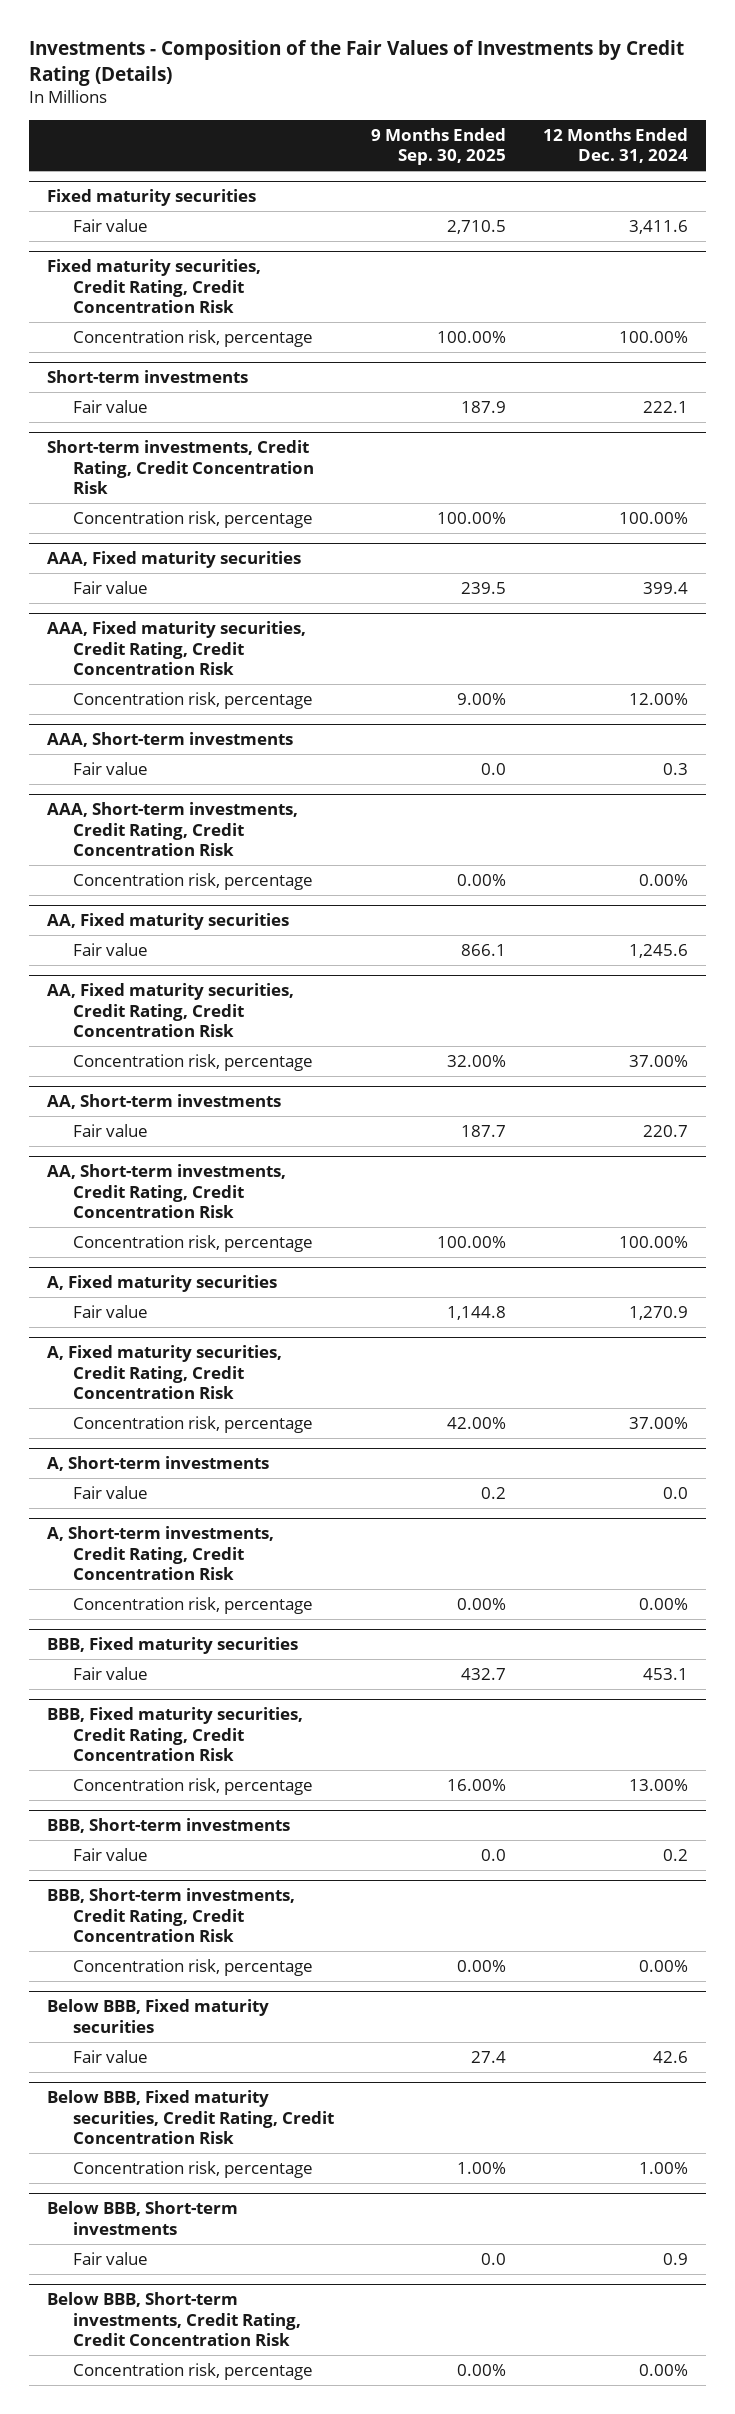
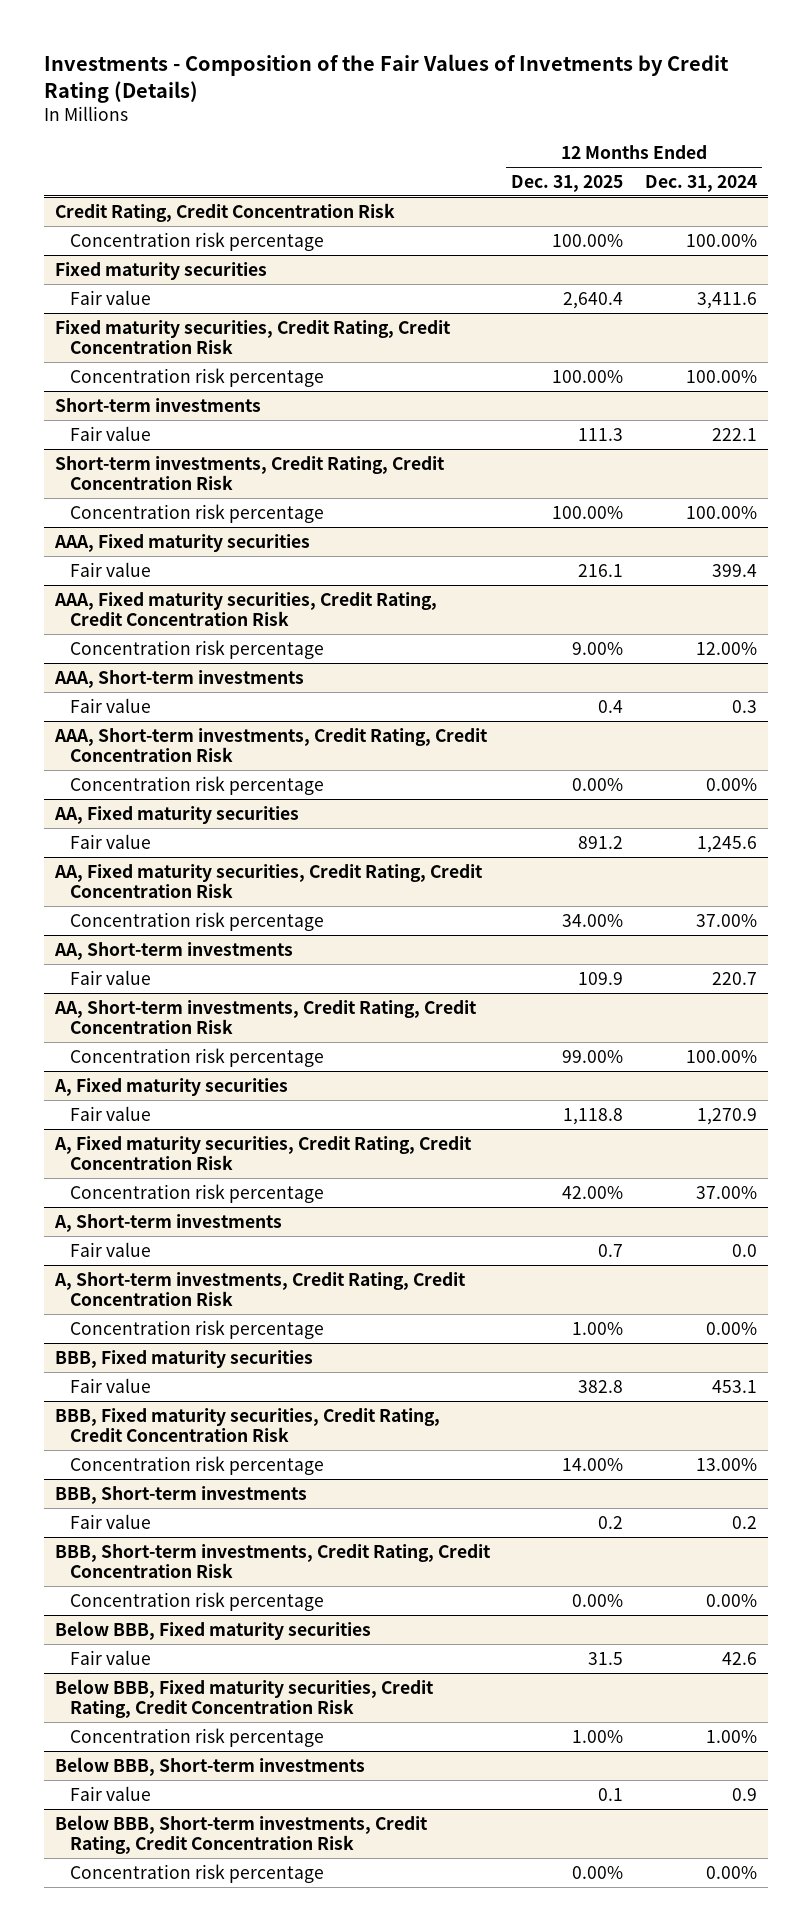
- Investments - Composition of the Fair Values of Investments by Credit Rating (Details)
+ Investments - Composition of the Fair Values of Invetments by Credit Rating (Details)
- | 9 Months Ended Sep. 30, 2025 | 12 Months Ended Dec. 31, 2024
+ | 12 Months Ended Dec. 31, 2025 | 12 Months Ended Dec. 31, 2024
+ Credit Rating, Credit Concentration Risk
+ Concentration risk percentage | 100.00% | 100.00%
@ Fixed maturity securities, Credit Rating, Credit Concentration Risk
- Concentration risk, percentage | 100.00% | 100.00%
+ Concentration risk percentage | 100.00% | 100.00%
@ Short-term investments, Credit Rating, Credit Concentration Risk
- Concentration risk, percentage | 100.00% | 100.00%
+ Concentration risk percentage | 100.00% | 100.00%
@ AAA, Fixed maturity securities, Credit Rating, Credit Concentration Risk
- Concentration risk, percentage | 9.00% | 12.00%
+ Concentration risk percentage | 9.00% | 12.00%
@ AAA, Short-term investments, Credit Rating, Credit Concentration Risk
- Concentration risk, percentage | 0.00% | 0.00%
+ Concentration risk percentage | 0.00% | 0.00%
@ AA, Fixed maturity securities, Credit Rating, Credit Concentration Risk
- Concentration risk, percentage | 32.00% | 37.00%
+ Concentration risk percentage | 34.00% | 37.00%
@ AA, Short-term investments, Credit Rating, Credit Concentration Risk
- Concentration risk, percentage | 100.00% | 100.00%
+ Concentration risk percentage | 99.00% | 100.00%
@ A, Fixed maturity securities, Credit Rating, Credit Concentration Risk
- Concentration risk, percentage | 42.00% | 37.00%
+ Concentration risk percentage | 42.00% | 37.00%
@ A, Short-term investments, Credit Rating, Credit Concentration Risk
- Concentration risk, percentage | 0.00% | 0.00%
+ Concentration risk percentage | 1.00% | 0.00%
@ BBB, Fixed maturity securities, Credit Rating, Credit Concentration Risk
- Concentration risk, percentage | 16.00% | 13.00%
+ Concentration risk percentage | 14.00% | 13.00%
@ BBB, Short-term investments, Credit Rating, Credit Concentration Risk
- Concentration risk, percentage | 0.00% | 0.00%
+ Concentration risk percentage | 0.00% | 0.00%
@ Below BBB, Fixed maturity securities, Credit Rating, Credit Concentration Risk
- Concentration risk, percentage | 1.00% | 1.00%
+ Concentration risk percentage | 1.00% | 1.00%
@ Below BBB, Short-term investments, Credit Rating, Credit Concentration Risk
- Concentration risk, percentage | 0.00% | 0.00%
+ Concentration risk percentage | 0.00% | 0.00%

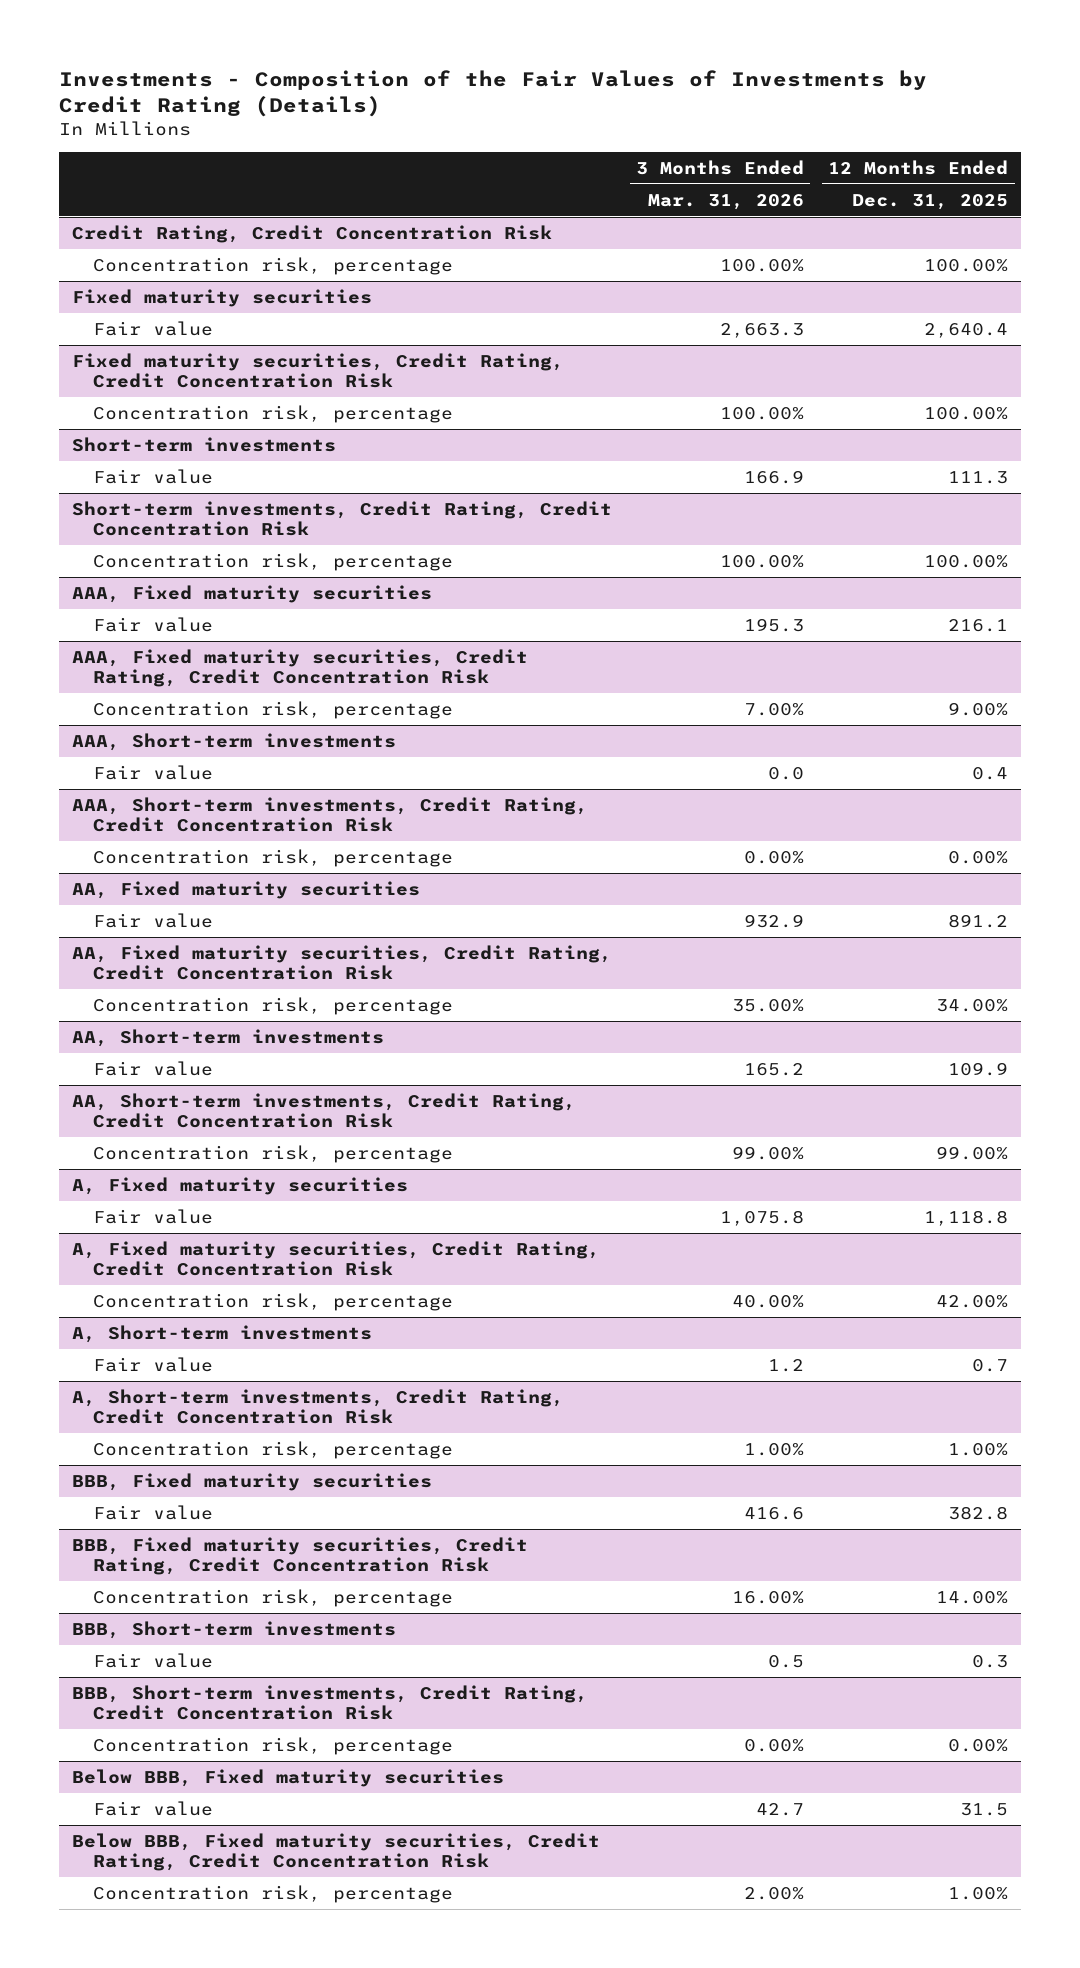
- Investments - Composition of the Fair Values of Invetments by Credit Rating (Details)
+ Investments - Composition of the Fair Values of Investments by Credit Rating (Details)
- | 12 Months Ended Dec. 31, 2025 | 12 Months Ended Dec. 31, 2024
+ | 3 Months Ended Mar. 31, 2026 | 12 Months Ended Dec. 31, 2025
@ Credit Rating, Credit Concentration Risk
- Concentration risk percentage | 100.00% | 100.00%
+ Concentration risk, percentage | 100.00% | 100.00%
@ Fixed maturity securities, Credit Rating, Credit Concentration Risk
- Concentration risk percentage | 100.00% | 100.00%
+ Concentration risk, percentage | 100.00% | 100.00%
@ Short-term investments, Credit Rating, Credit Concentration Risk
- Concentration risk percentage | 100.00% | 100.00%
+ Concentration risk, percentage | 100.00% | 100.00%
@ AAA, Fixed maturity securities, Credit Rating, Credit Concentration Risk
- Concentration risk percentage | 9.00% | 12.00%
+ Concentration risk, percentage | 7.00% | 9.00%
@ AAA, Short-term investments, Credit Rating, Credit Concentration Risk
- Concentration risk percentage | 0.00% | 0.00%
+ Concentration risk, percentage | 0.00% | 0.00%
@ AA, Fixed maturity securities, Credit Rating, Credit Concentration Risk
- Concentration risk percentage | 34.00% | 37.00%
+ Concentration risk, percentage | 35.00% | 34.00%
@ AA, Short-term investments, Credit Rating, Credit Concentration Risk
- Concentration risk percentage | 99.00% | 100.00%
+ Concentration risk, percentage | 99.00% | 99.00%
@ A, Fixed maturity securities, Credit Rating, Credit Concentration Risk
- Concentration risk percentage | 42.00% | 37.00%
+ Concentration risk, percentage | 40.00% | 42.00%
@ A, Short-term investments, Credit Rating, Credit Concentration Risk
- Concentration risk percentage | 1.00% | 0.00%
+ Concentration risk, percentage | 1.00% | 1.00%
@ BBB, Fixed maturity securities, Credit Rating, Credit Concentration Risk
- Concentration risk percentage | 14.00% | 13.00%
+ Concentration risk, percentage | 16.00% | 14.00%
@ BBB, Short-term investments
- Fair value | 0.2 | 0.2
+ Fair value | 0.5 | 0.3
@ BBB, Short-term investments, Credit Rating, Credit Concentration Risk
- Concentration risk percentage | 0.00% | 0.00%
+ Concentration risk, percentage | 0.00% | 0.00%
@ Below BBB, Fixed maturity securities, Credit Rating, Credit Concentration Risk
- Concentration risk percentage | 1.00% | 1.00%
- Below BBB, Short-term investments
- Fair value | 0.1 | 0.9
- Below BBB, Short-term investments, Credit Rating, Credit Concentration Risk
- Concentration risk percentage | 0.00% | 0.00%
@ Below BBB, Fixed maturity securities, Credit Rating, Credit Concentration Risk
+ Concentration risk, percentage | 2.00% | 1.00%

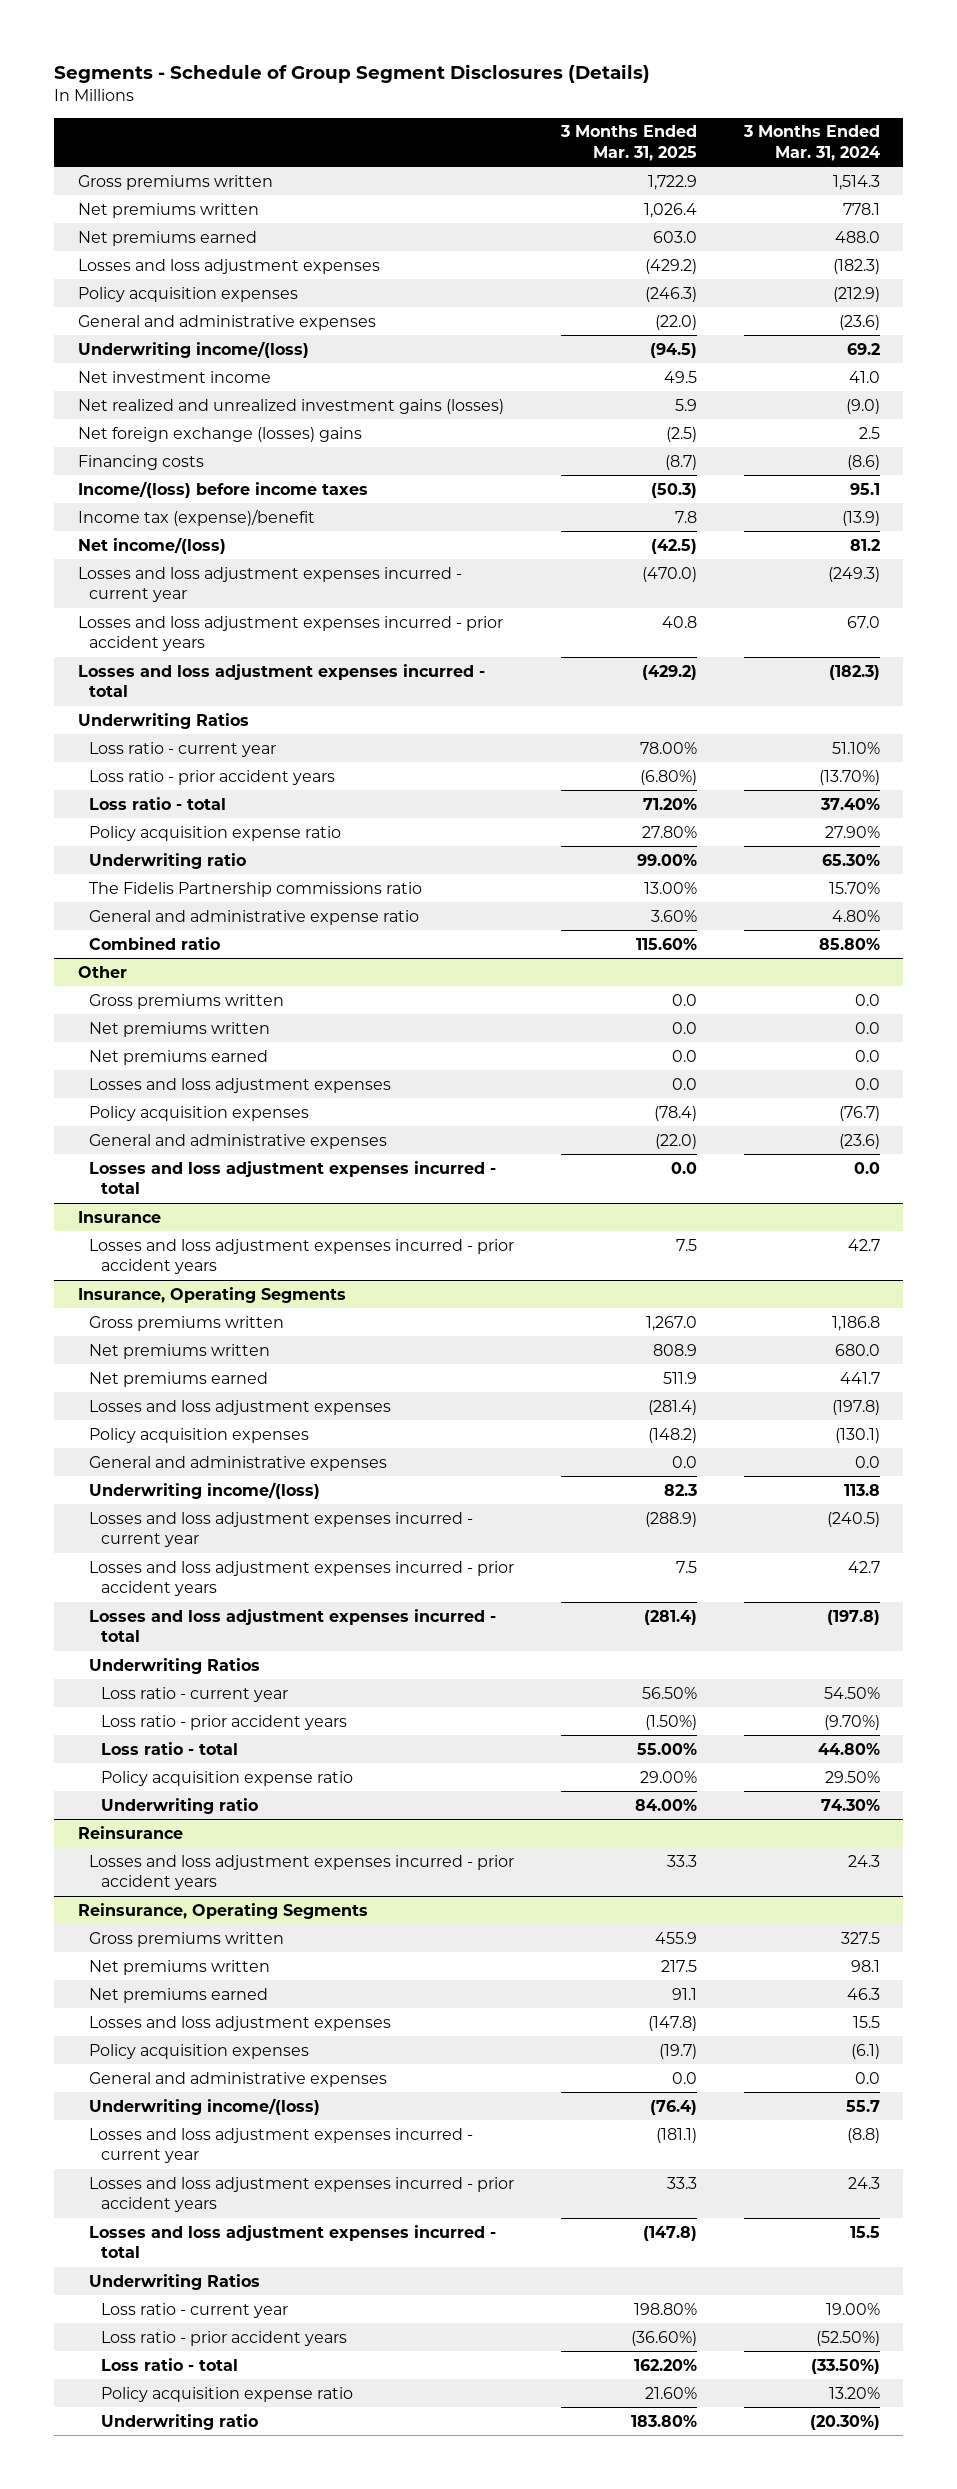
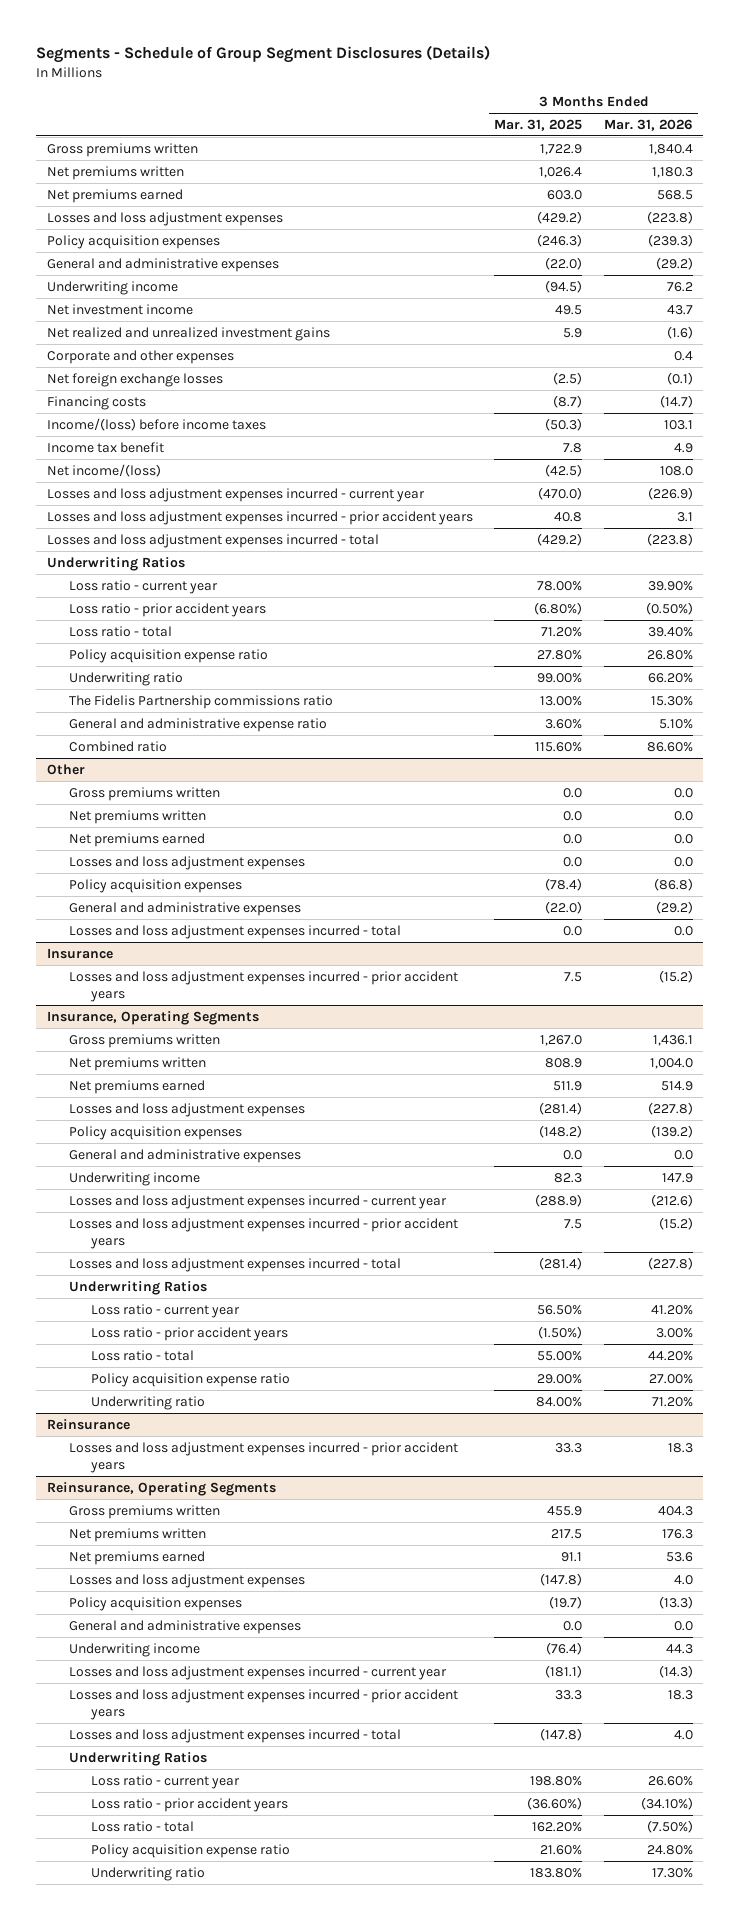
- | 3 Months Ended Mar. 31, 2025 | 3 Months Ended Mar. 31, 2024
+ | 3 Months Ended Mar. 31, 2025 | 3 Months Ended Mar. 31, 2026
- Underwriting income/(loss) | (94.5) | 69.2
+ Underwriting income | (94.5) | 76.2
- Net realized and unrealized investment gains (losses) | 5.9 | (9.0)
- Net foreign exchange (losses) gains | (2.5) | 2.5
+ Net realized and unrealized investment gains | 5.9 | (1.6)
+ Corporate and other expenses | | 0.4
+ Net foreign exchange losses | (2.5) | (0.1)
- Income tax (expense)/benefit | 7.8 | (13.9)
+ Income tax benefit | 7.8 | 4.9
@ Insurance, Operating Segments
- Underwriting income/(loss) | 82.3 | 113.8
+ Underwriting income | 82.3 | 147.9
@ Reinsurance, Operating Segments
- Underwriting income/(loss) | (76.4) | 55.7
+ Underwriting income | (76.4) | 44.3

